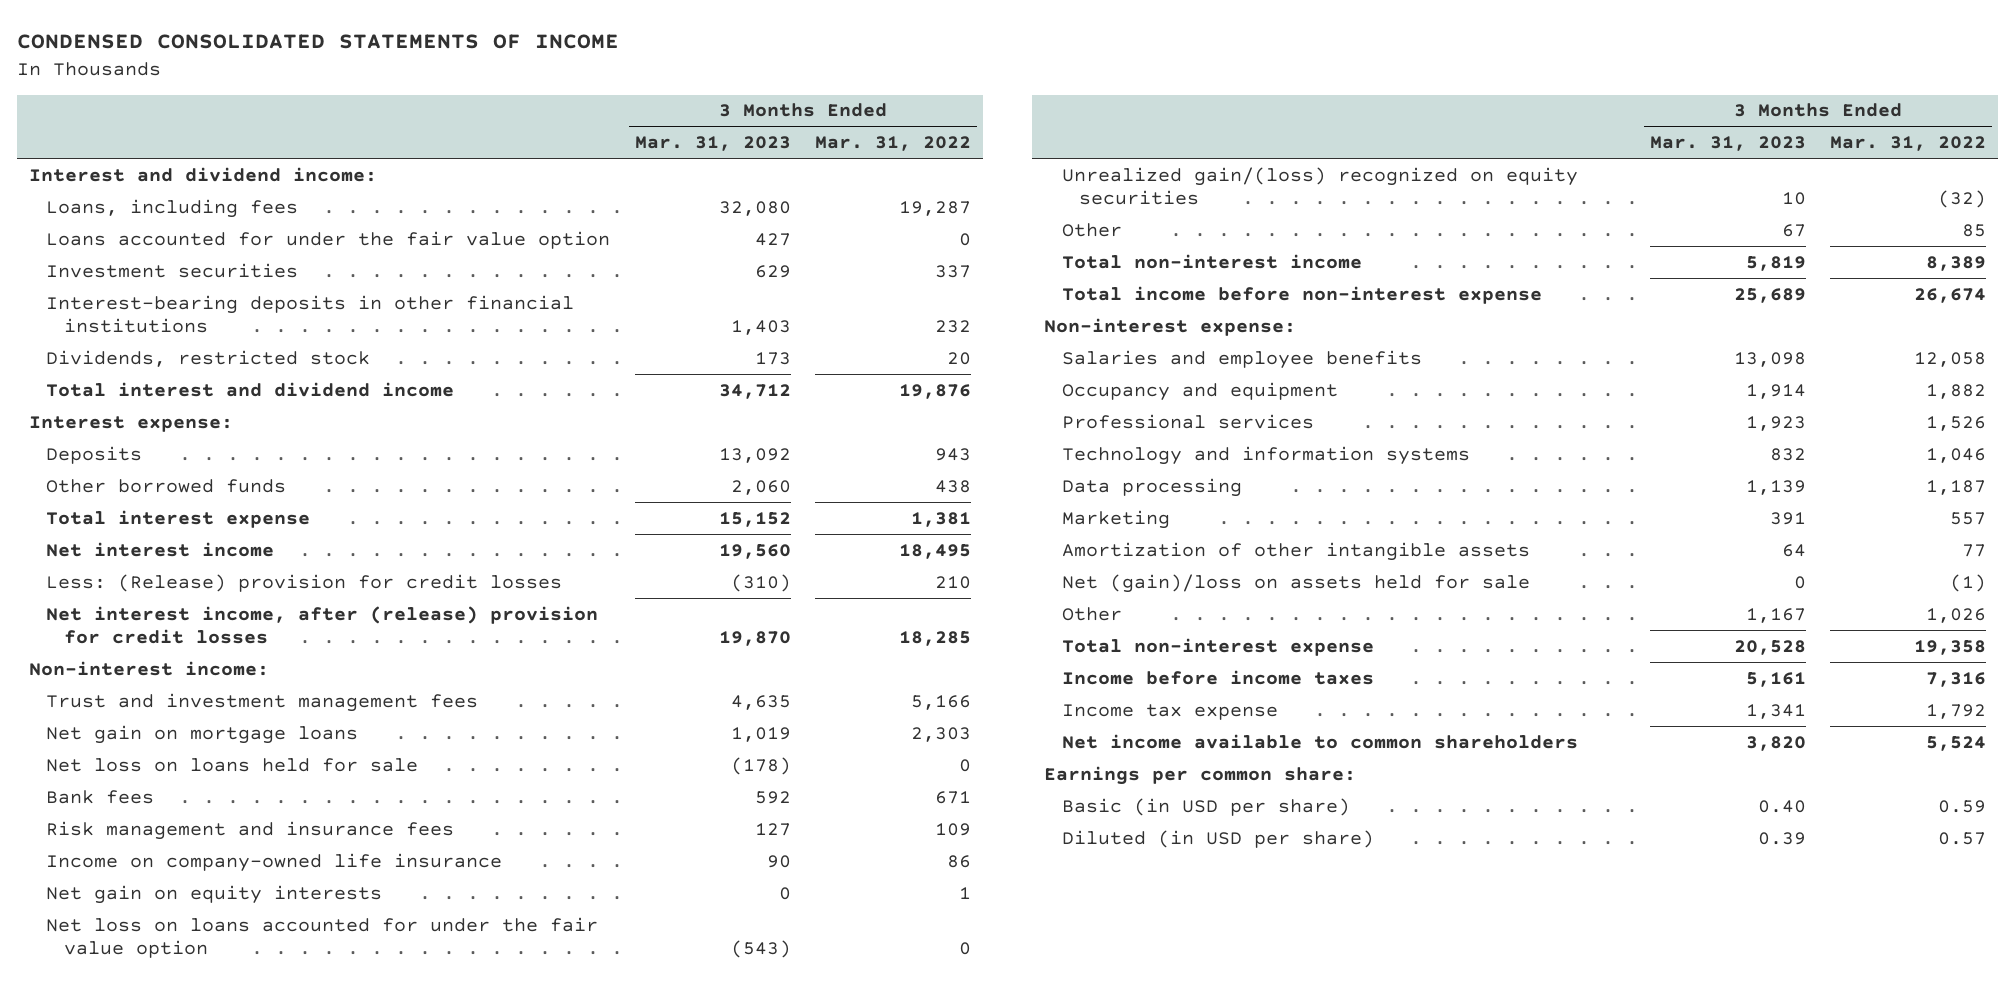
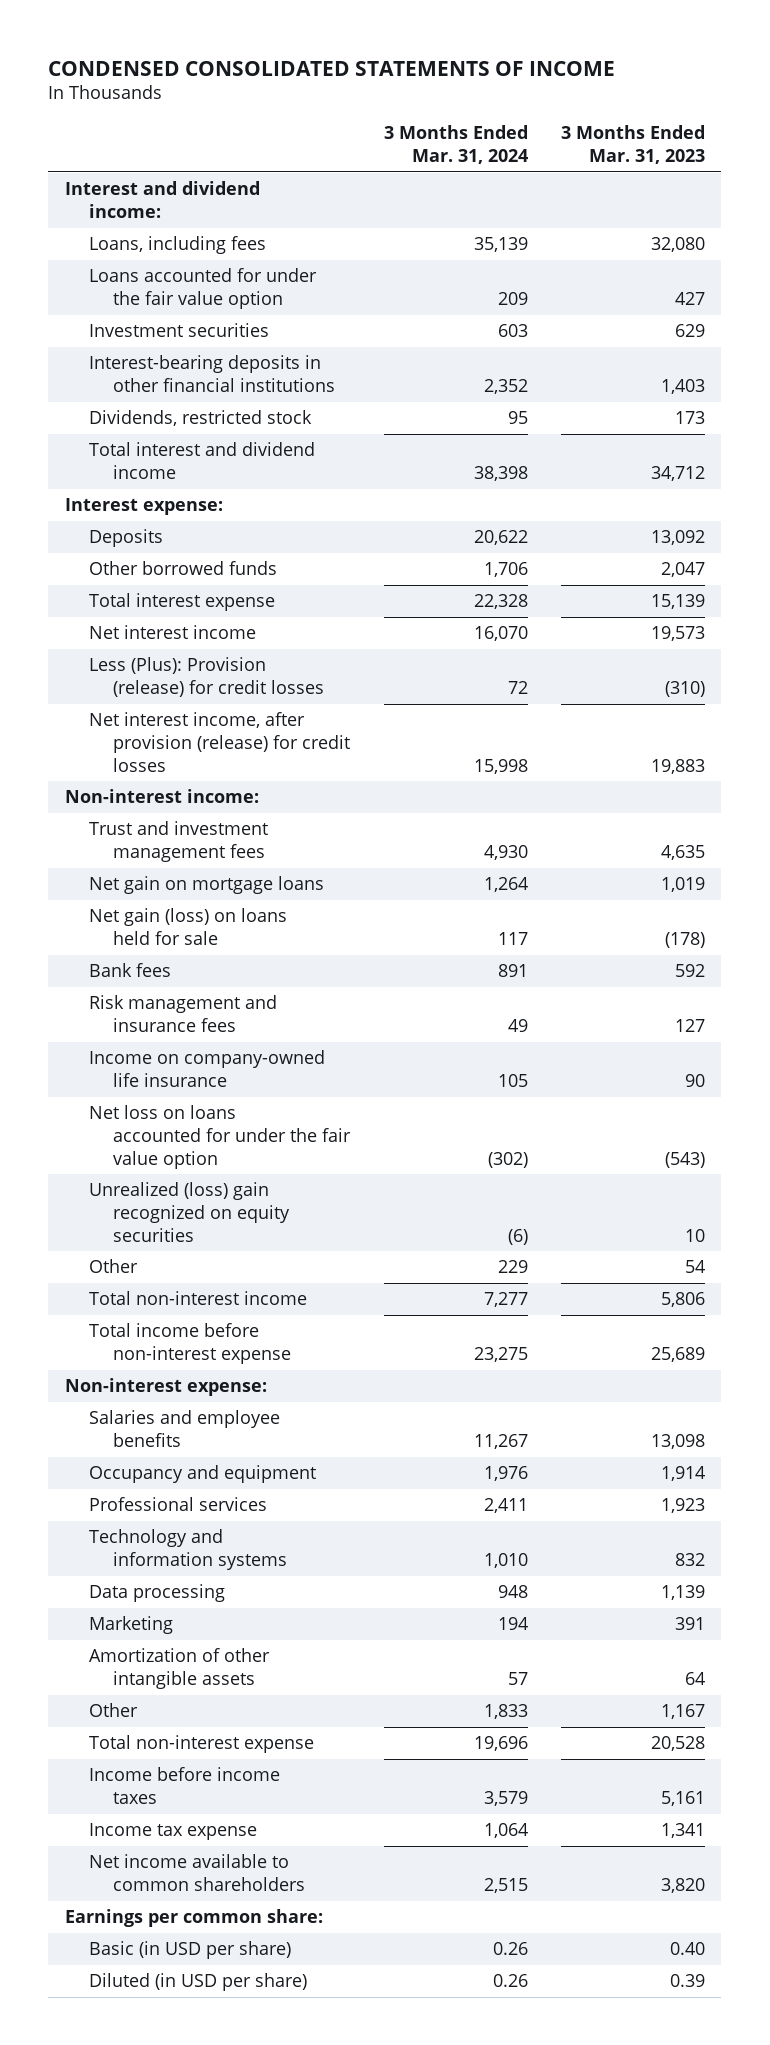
- | 3 Months Ended Mar. 31, 2023 | 3 Months Ended Mar. 31, 2022
+ | 3 Months Ended Mar. 31, 2024 | 3 Months Ended Mar. 31, 2023
- Other borrowed funds | 2,060 | 438
- Total interest expense | 15,152 | 1,381
- Net interest income | 19,560 | 18,495
- Less: (Release) provision for credit losses | (310) | 210
- Net interest income, after (release) provision for credit losses | 19,870 | 18,285
+ Other borrowed funds | 1,706 | 2,047
+ Total interest expense | 22,328 | 15,139
+ Net interest income | 16,070 | 19,573
+ Less (Plus): Provision (release) for credit losses | 72 | (310)
+ Net interest income, after provision (release) for credit losses | 15,998 | 19,883
- Net loss on loans held for sale | (178) | 0
+ Net gain (loss) on loans held for sale | 117 | (178)
- Net gain on equity interests | 0 | 1
- Unrealized gain/(loss) recognized on equity securities | 10 | (32)
- Other | 67 | 85
- Total non-interest income | 5,819 | 8,389
+ Unrealized (loss) gain recognized on equity securities | (6) | 10
+ Other | 229 | 54
+ Total non-interest income | 7,277 | 5,806
- Net (gain)/loss on assets held for sale | 0 | (1)

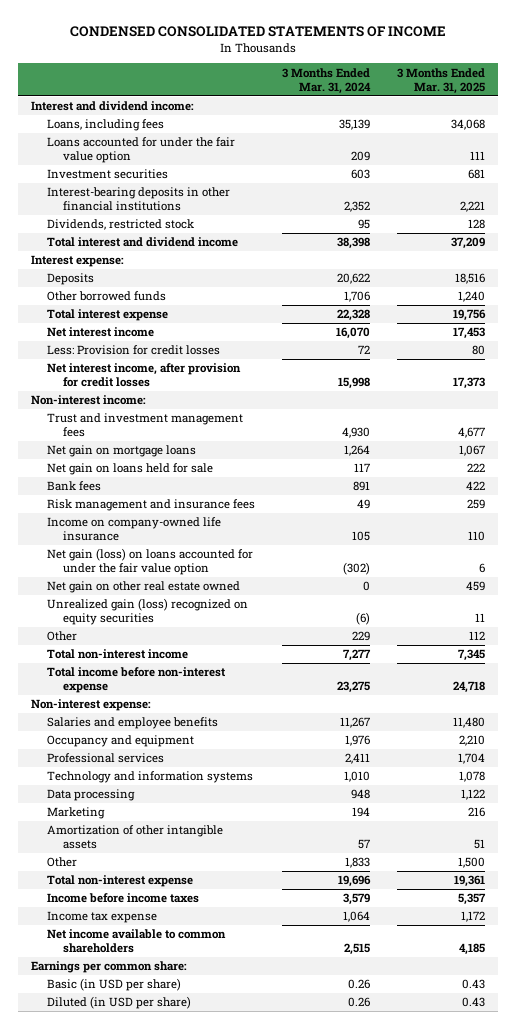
- | 3 Months Ended Mar. 31, 2024 | 3 Months Ended Mar. 31, 2023
+ | 3 Months Ended Mar. 31, 2024 | 3 Months Ended Mar. 31, 2025
- Less (Plus): Provision (release) for credit losses | 72 | (310)
- Net interest income, after provision (release) for credit losses | 15,998 | 19,883
+ Less: Provision for credit losses | 72 | 80
+ Net interest income, after provision for credit losses | 15,998 | 17,373
- Net gain (loss) on loans held for sale | 117 | (178)
+ Net gain on loans held for sale | 117 | 222
- Net loss on loans accounted for under the fair value option | (302) | (543)
- Unrealized (loss) gain recognized on equity securities | (6) | 10
+ Net gain (loss) on loans accounted for under the fair value option | (302) | 6
+ Net gain on other real estate owned | 0 | 459
+ Unrealized gain (loss) recognized on equity securities | (6) | 11

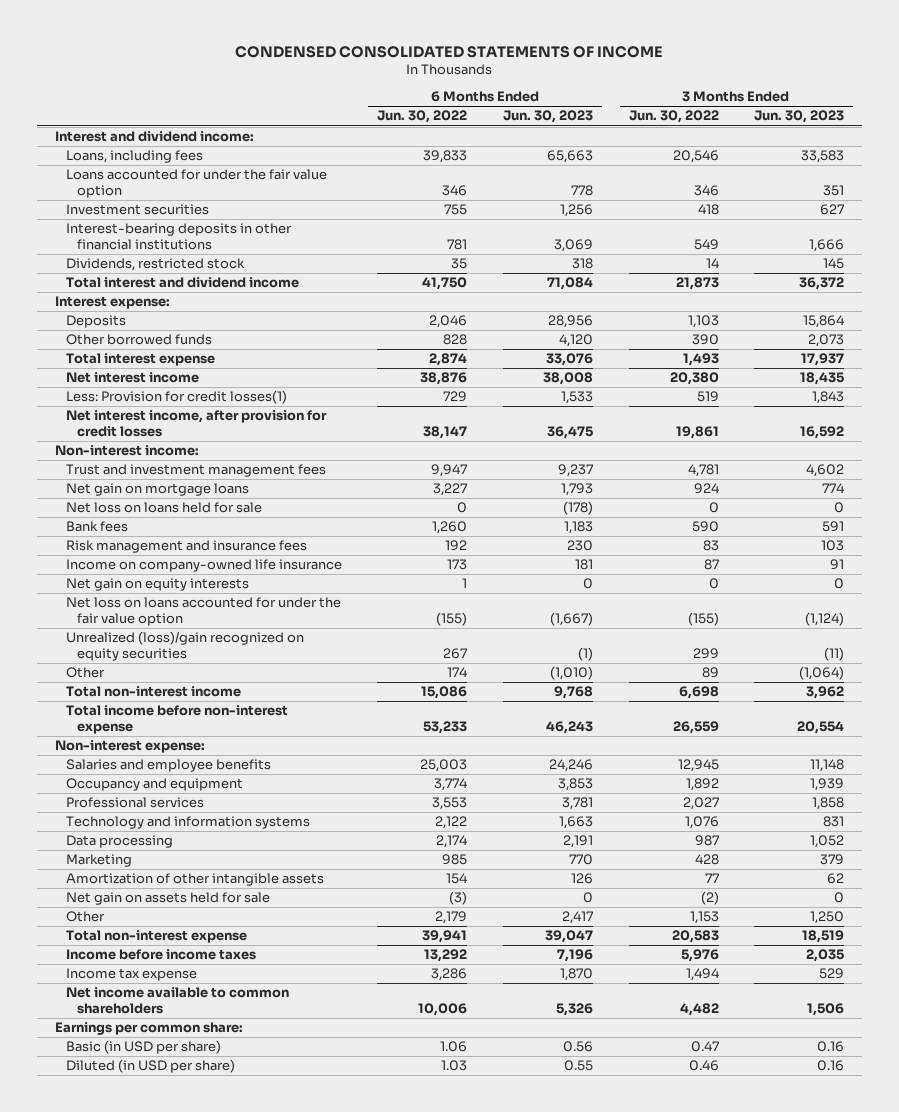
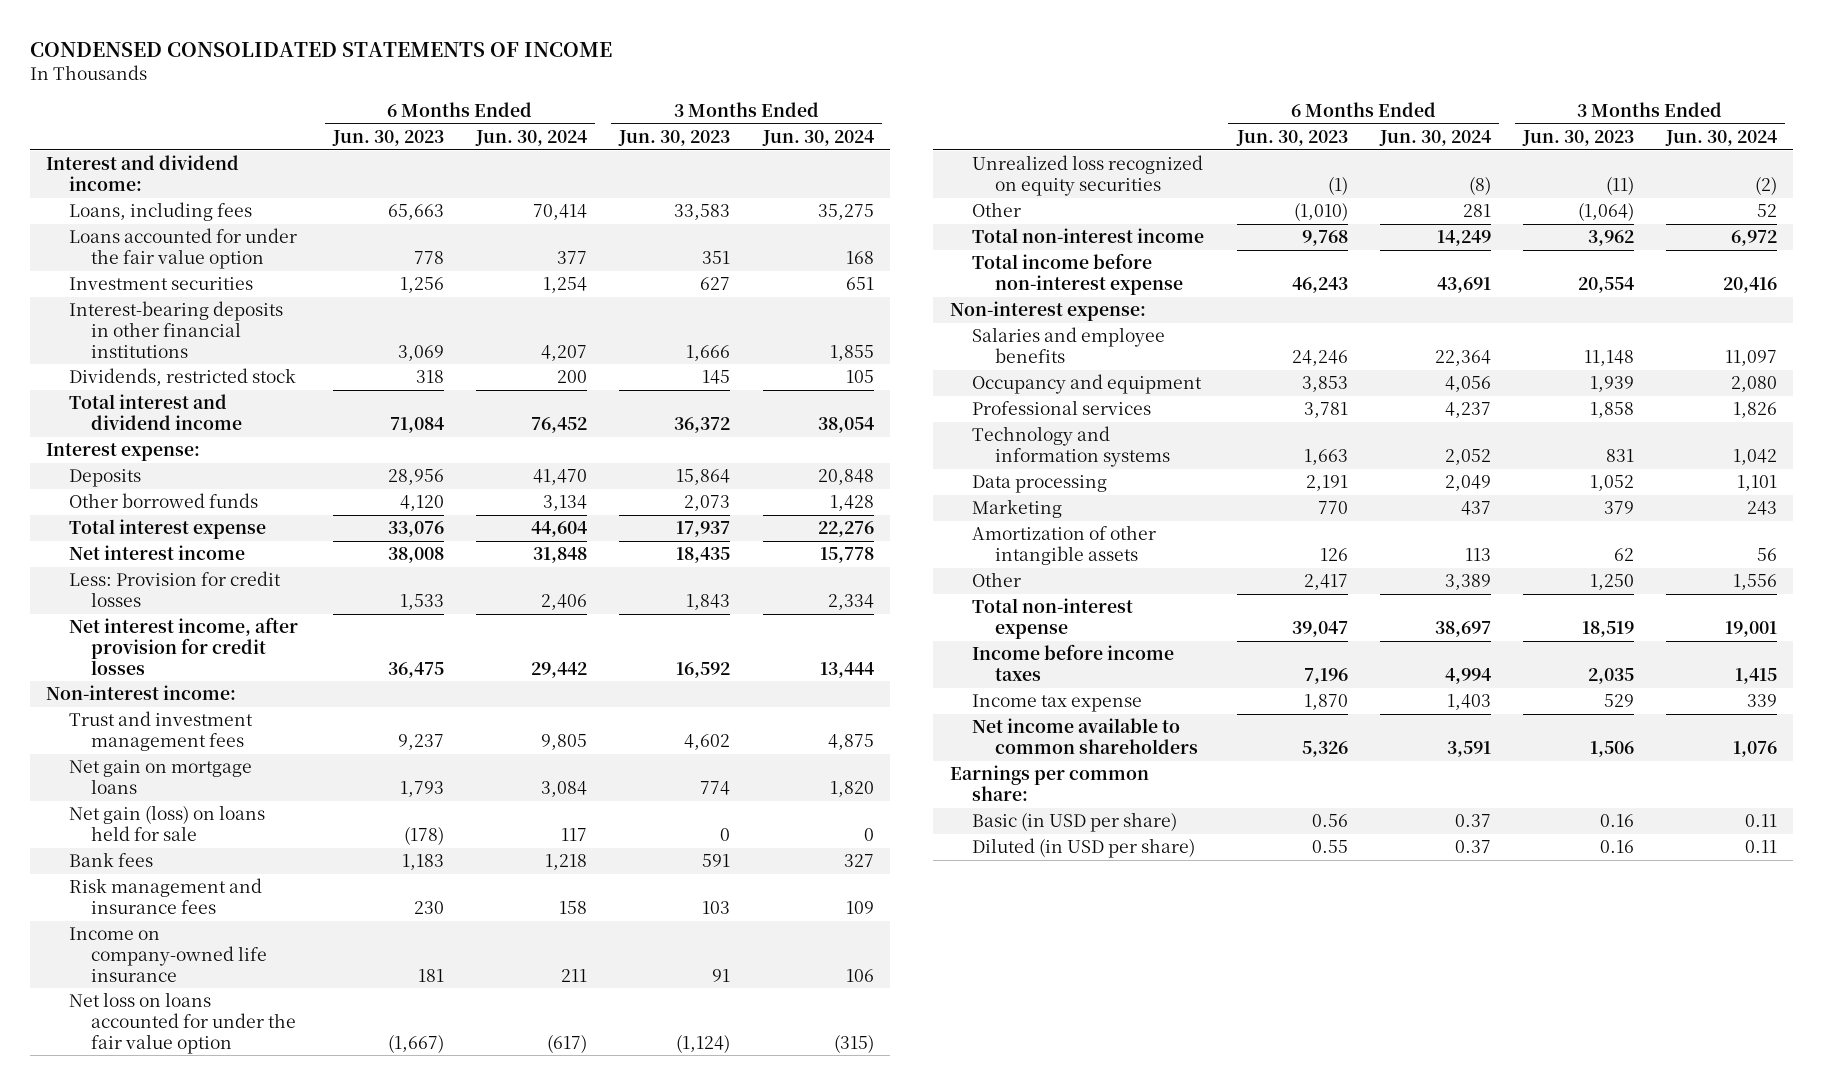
- | 6 Months Ended Jun. 30, 2022 | 6 Months Ended Jun. 30, 2023 | 3 Months Ended Jun. 30, 2022 | 3 Months Ended Jun. 30, 2023
+ | 6 Months Ended Jun. 30, 2023 | 6 Months Ended Jun. 30, 2024 | 3 Months Ended Jun. 30, 2023 | 3 Months Ended Jun. 30, 2024
- Less: Provision for credit losses(1) | 729 | 1,533 | 519 | 1,843
+ Less: Provision for credit losses | 1,533 | 2,406 | 1,843 | 2,334
- Net loss on loans held for sale | 0 | (178) | 0 | 0
+ Net gain (loss) on loans held for sale | (178) | 117 | 0 | 0
- Net gain on equity interests | 1 | 0 | 0 | 0
- Unrealized (loss)/gain recognized on equity securities | 267 | (1) | 299 | (11)
+ Unrealized loss recognized on equity securities | (1) | (8) | (11) | (2)
- Net gain on assets held for sale | (3) | 0 | (2) | 0

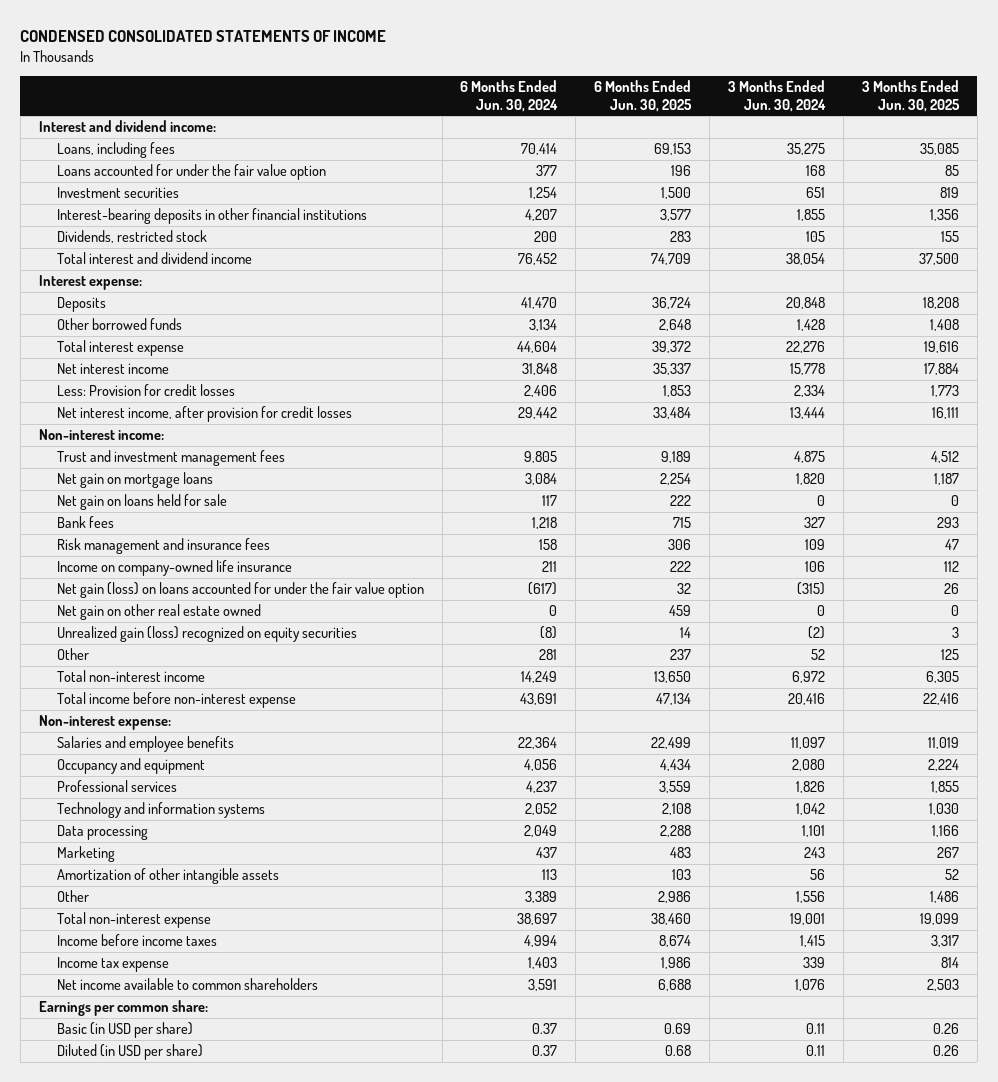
- | 6 Months Ended Jun. 30, 2023 | 6 Months Ended Jun. 30, 2024 | 3 Months Ended Jun. 30, 2023 | 3 Months Ended Jun. 30, 2024
+ | 6 Months Ended Jun. 30, 2024 | 6 Months Ended Jun. 30, 2025 | 3 Months Ended Jun. 30, 2024 | 3 Months Ended Jun. 30, 2025
- Net gain (loss) on loans held for sale | (178) | 117 | 0 | 0
+ Net gain on loans held for sale | 117 | 222 | 0 | 0
- Net loss on loans accounted for under the fair value option | (1,667) | (617) | (1,124) | (315)
- Unrealized loss recognized on equity securities | (1) | (8) | (11) | (2)
+ Net gain (loss) on loans accounted for under the fair value option | (617) | 32 | (315) | 26
+ Net gain on other real estate owned | 0 | 459 | 0 | 0
+ Unrealized gain (loss) recognized on equity securities | (8) | 14 | (2) | 3

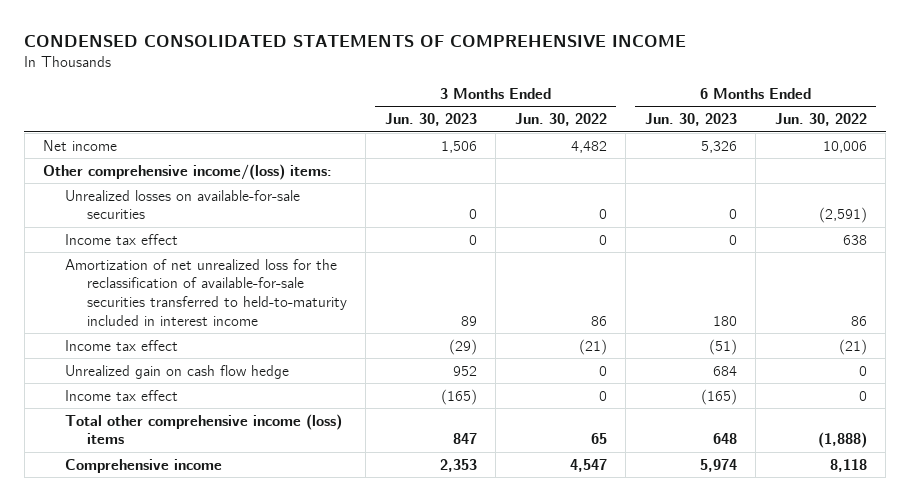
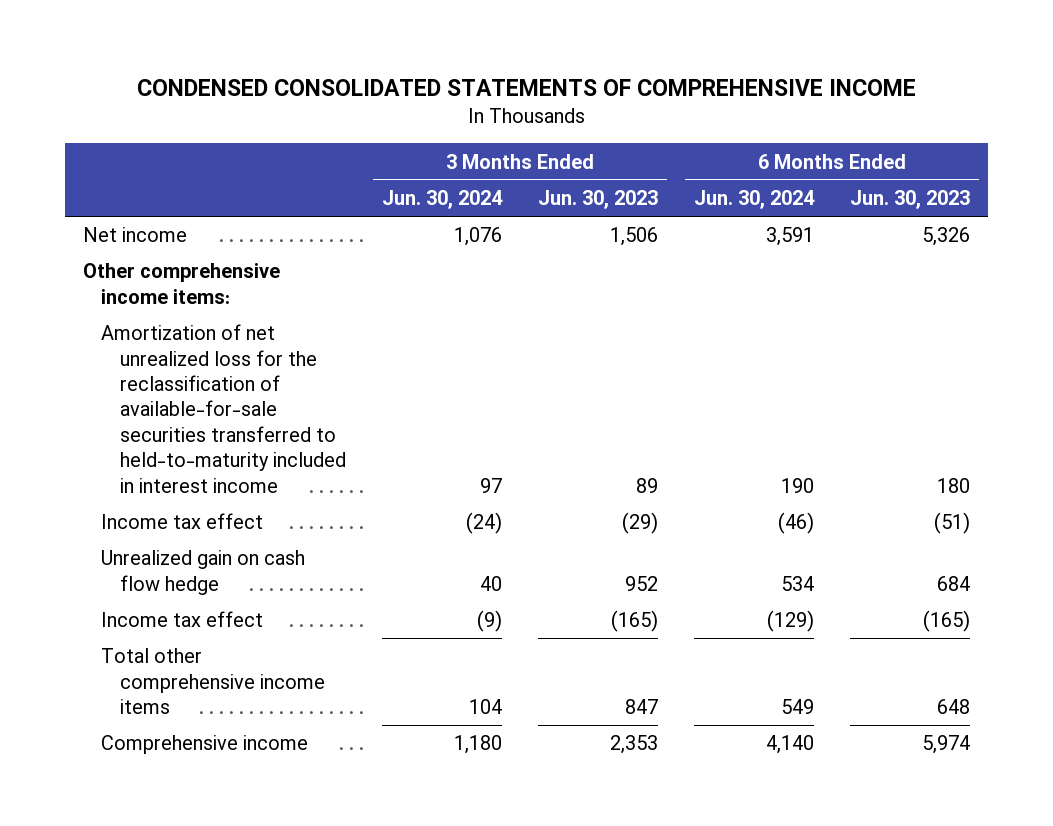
- | 3 Months Ended Jun. 30, 2023 | 3 Months Ended Jun. 30, 2022 | 6 Months Ended Jun. 30, 2023 | 6 Months Ended Jun. 30, 2022
+ | 3 Months Ended Jun. 30, 2024 | 3 Months Ended Jun. 30, 2023 | 6 Months Ended Jun. 30, 2024 | 6 Months Ended Jun. 30, 2023
- Other comprehensive income/(loss) items:
- Unrealized losses on available-for-sale securities | 0 | 0 | 0 | (2,591)
- Income tax effect | 0 | 0 | 0 | 638
+ Other comprehensive income items:
- Total other comprehensive income (loss) items | 847 | 65 | 648 | (1,888)
+ Total other comprehensive income items | 104 | 847 | 549 | 648

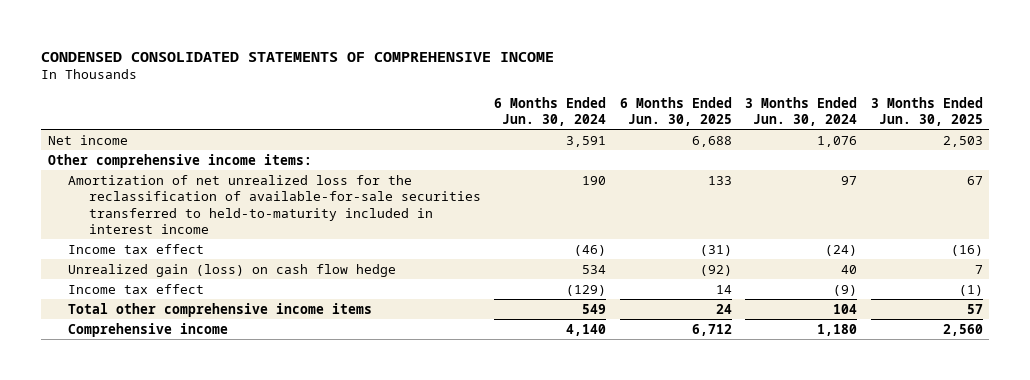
- | 3 Months Ended Jun. 30, 2024 | 3 Months Ended Jun. 30, 2023 | 6 Months Ended Jun. 30, 2024 | 6 Months Ended Jun. 30, 2023
+ | 6 Months Ended Jun. 30, 2024 | 6 Months Ended Jun. 30, 2025 | 3 Months Ended Jun. 30, 2024 | 3 Months Ended Jun. 30, 2025
- Unrealized gain on cash flow hedge | 40 | 952 | 534 | 684
+ Unrealized gain (loss) on cash flow hedge | 534 | (92) | 40 | 7

